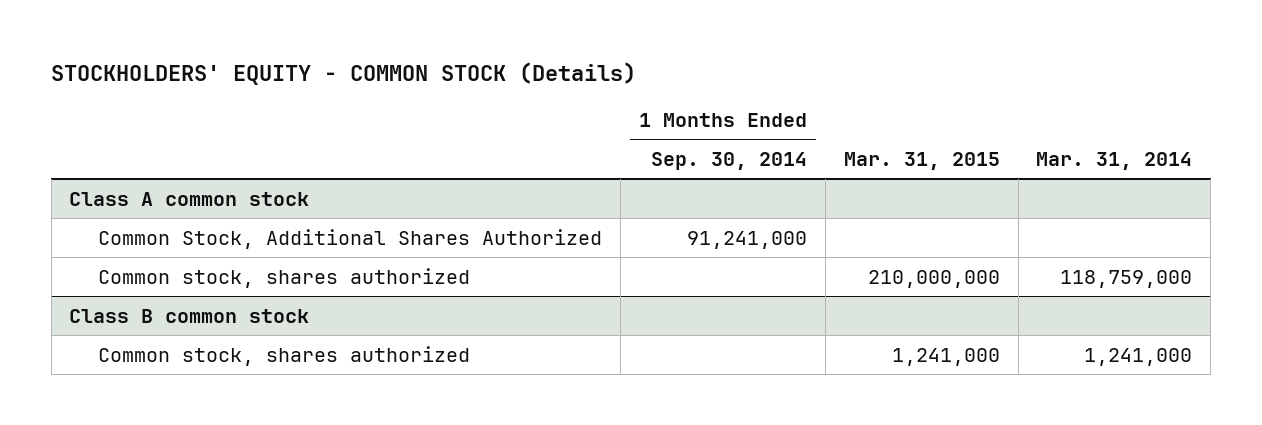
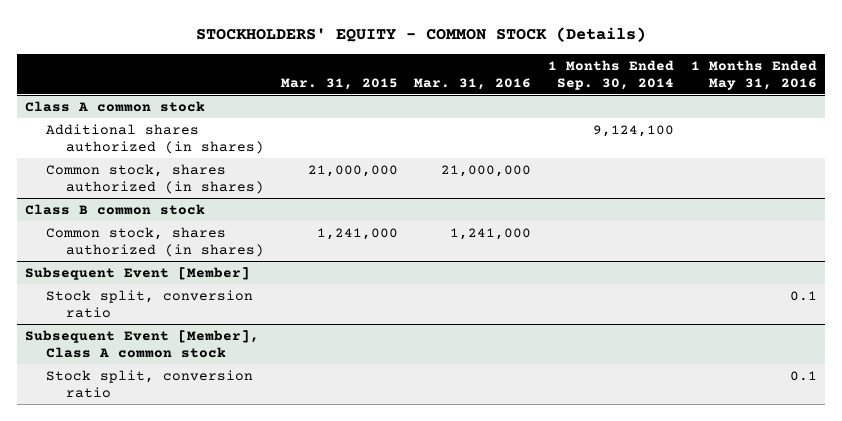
- | 1 Months Ended Sep. 30, 2014 | Mar. 31, 2015 | Mar. 31, 2014
+ | Mar. 31, 2015 | Mar. 31, 2016 | 1 Months Ended Sep. 30, 2014 | 1 Months Ended May 31, 2016
@ Class A common stock
- Common Stock, Additional Shares Authorized | 91,241,000 | |
- Common stock, shares authorized | | 210,000,000 | 118,759,000
+ Additional shares authorized (in shares) | | | 9,124,100 |
+ Common stock, shares authorized (in shares) | 21,000,000 | 21,000,000 | |
@ Class B common stock
- Common stock, shares authorized | | 1,241,000 | 1,241,000
+ Common stock, shares authorized (in shares) | 1,241,000 | 1,241,000 | |
+ Subsequent Event [Member]
+ Stock split, conversion ratio | | | | 0.1
+ Subsequent Event [Member], Class A common stock
+ Stock split, conversion ratio | | | | 0.1

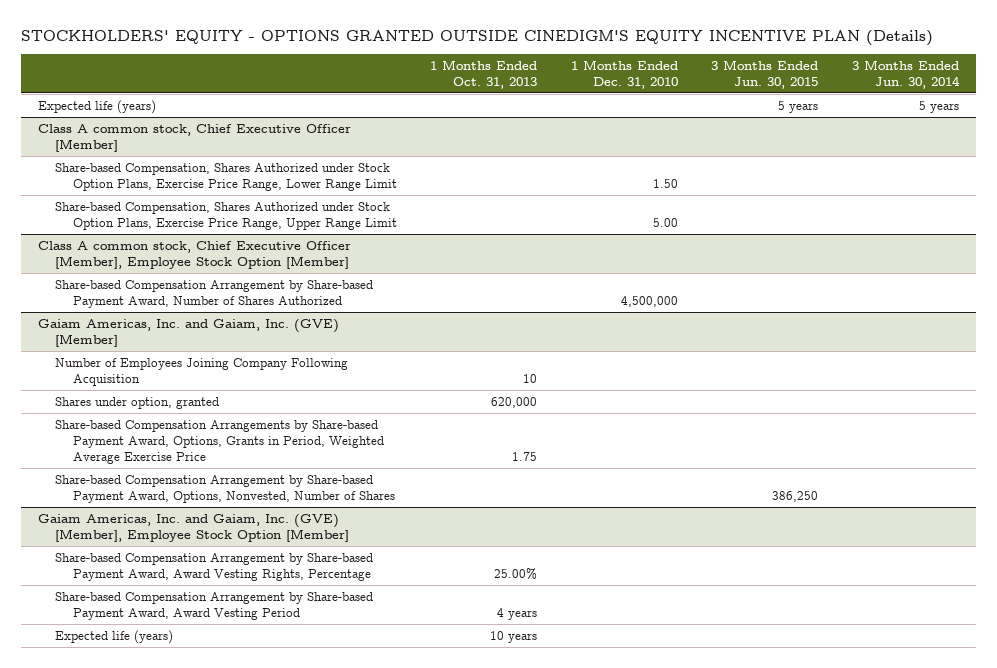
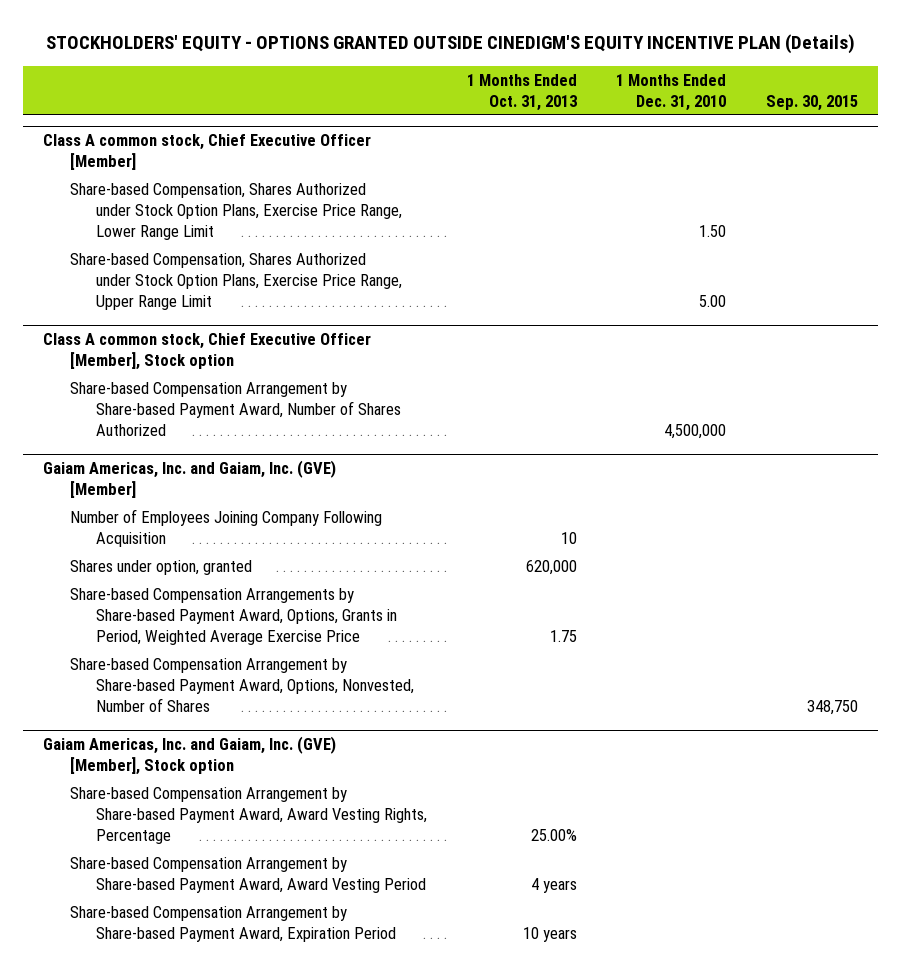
- | 1 Months Ended Oct. 31, 2013 | 1 Months Ended Dec. 31, 2010 | 3 Months Ended Jun. 30, 2015 | 3 Months Ended Jun. 30, 2014
+ | 1 Months Ended Oct. 31, 2013 | 1 Months Ended Dec. 31, 2010 | Sep. 30, 2015
- Expected life (years) | | | 5 years | 5 years
- Class A common stock, Chief Executive Officer [Member], Employee Stock Option [Member]
+ Class A common stock, Chief Executive Officer [Member], Stock option
- Gaiam Americas, Inc. and Gaiam, Inc. (GVE) [Member], Employee Stock Option [Member]
+ Gaiam Americas, Inc. and Gaiam, Inc. (GVE) [Member], Stock option
- Expected life (years) | 10 years | | |
+ Share-based Compensation Arrangement by Share-based Payment Award, Expiration Period | 10 years | |

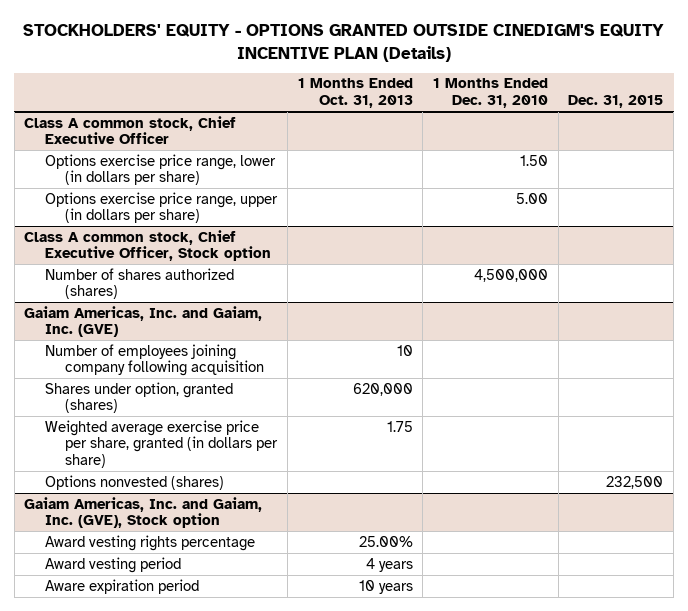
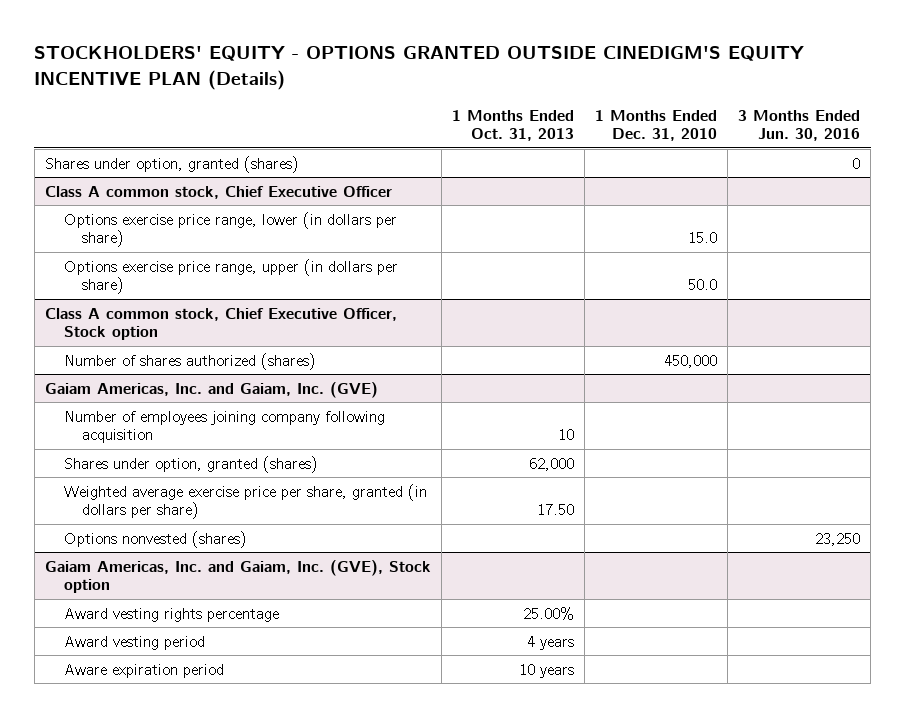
- | 1 Months Ended Oct. 31, 2013 | 1 Months Ended Dec. 31, 2010 | Dec. 31, 2015
+ | 1 Months Ended Oct. 31, 2013 | 1 Months Ended Dec. 31, 2010 | 3 Months Ended Jun. 30, 2016
+ Shares under option, granted (shares) | | | 0
@ Class A common stock, Chief Executive Officer
- Options exercise price range, lower (in dollars per share) | | 1.50 |
- Options exercise price range, upper (in dollars per share) | | 5.00 |
+ Options exercise price range, lower (in dollars per share) | | 15.0 |
+ Options exercise price range, upper (in dollars per share) | | 50.0 |
@ Class A common stock, Chief Executive Officer, Stock option
- Number of shares authorized (shares) | | 4,500,000 |
+ Number of shares authorized (shares) | | 450,000 |
@ Gaiam Americas, Inc. and Gaiam, Inc. (GVE)
- Shares under option, granted (shares) | 620,000 | |
- Weighted average exercise price per share, granted (in dollars per share) | 1.75 | |
+ Shares under option, granted (shares) | 62,000 | |
+ Weighted average exercise price per share, granted (in dollars per share) | 17.50 | |

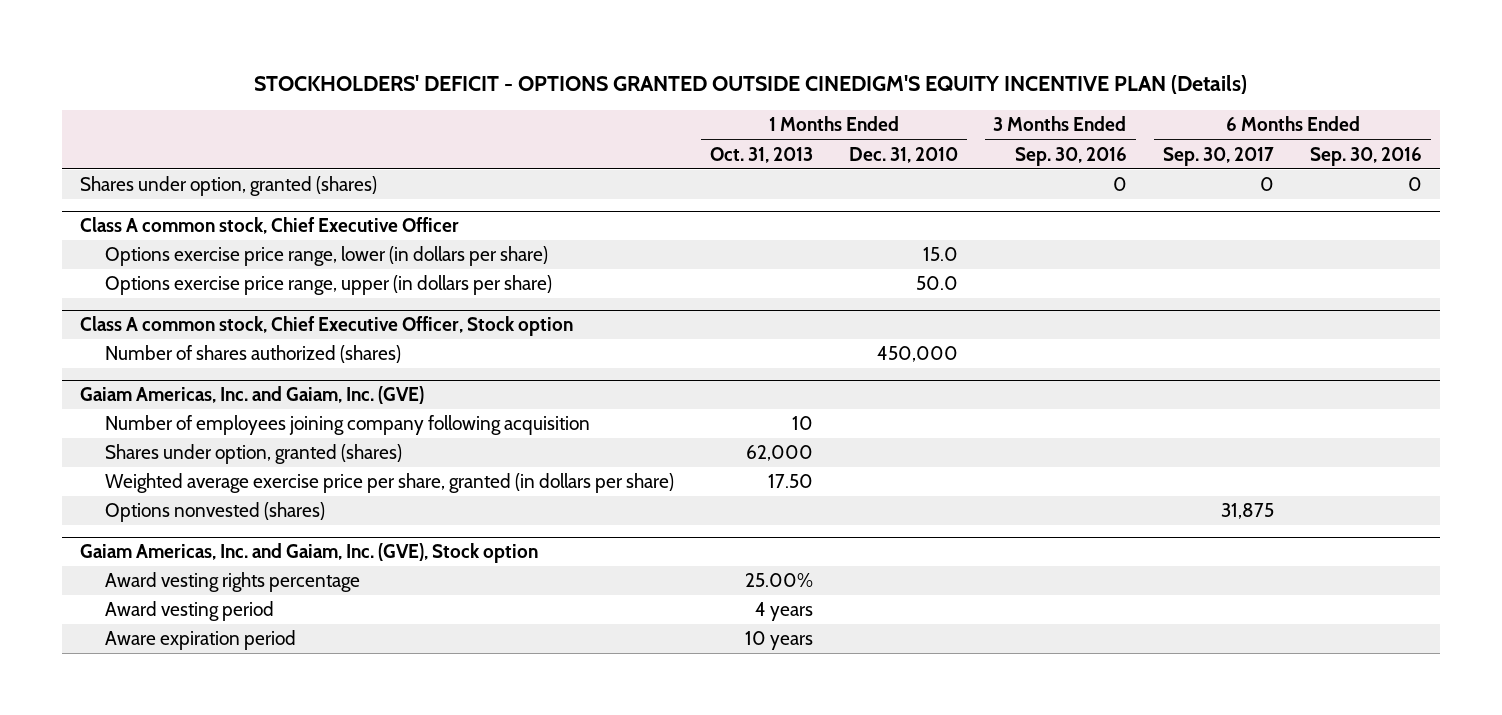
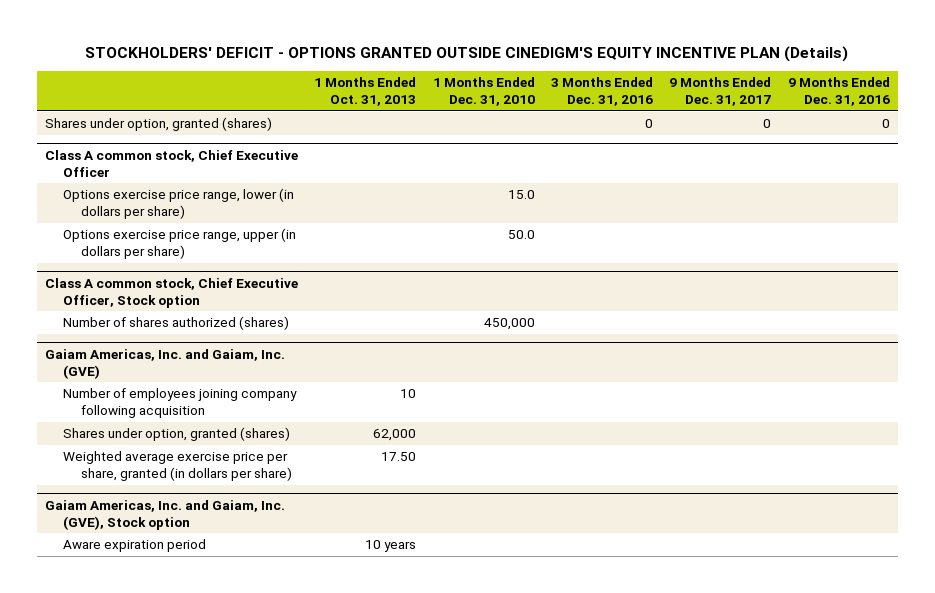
- | 1 Months Ended Oct. 31, 2013 | 1 Months Ended Dec. 31, 2010 | 3 Months Ended Sep. 30, 2016 | 6 Months Ended Sep. 30, 2017 | 6 Months Ended Sep. 30, 2016
+ | 1 Months Ended Oct. 31, 2013 | 1 Months Ended Dec. 31, 2010 | 3 Months Ended Dec. 31, 2016 | 9 Months Ended Dec. 31, 2017 | 9 Months Ended Dec. 31, 2016
@ Gaiam Americas, Inc. and Gaiam, Inc. (GVE)
- Options nonvested (shares) | | | | 31,875 |
@ Gaiam Americas, Inc. and Gaiam, Inc. (GVE), Stock option
- Award vesting rights percentage | 25.00% | | | |
- Award vesting period | 4 years | | | |

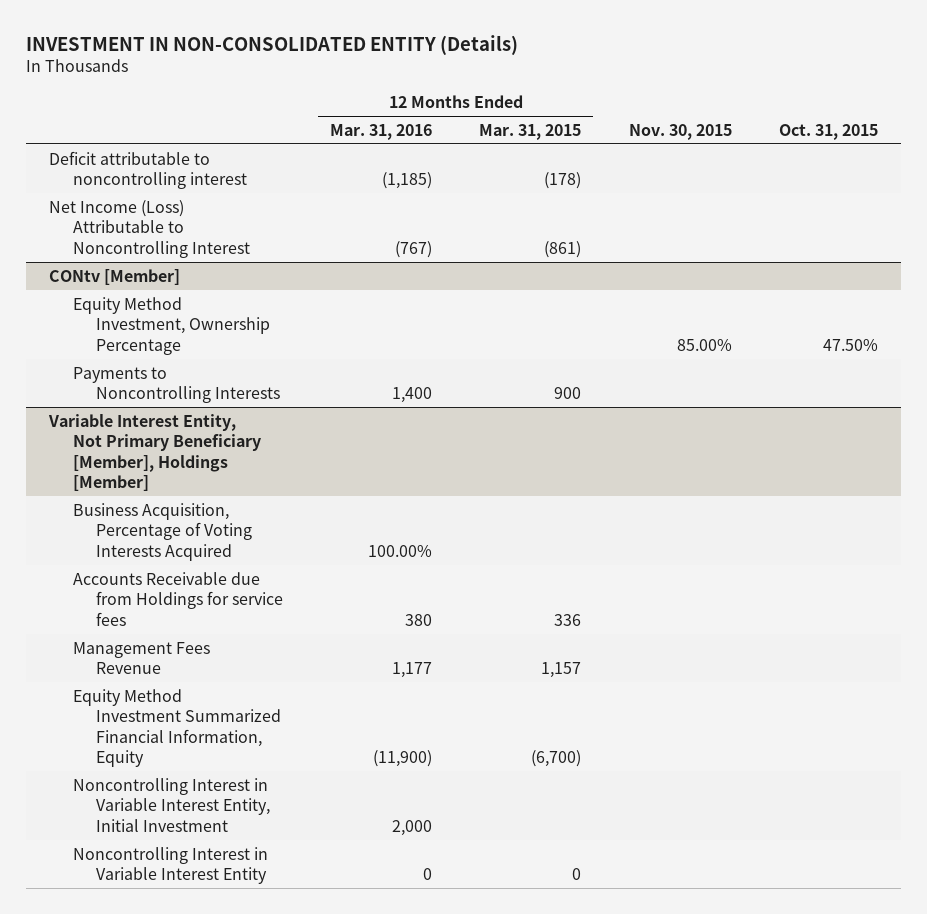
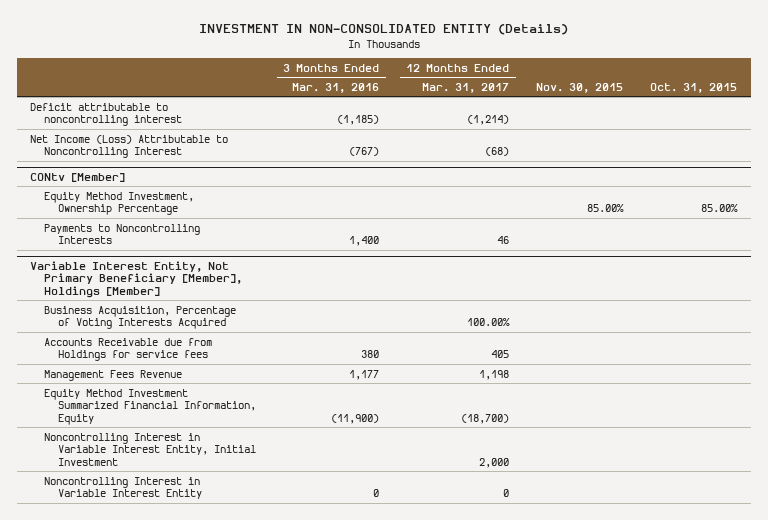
- | 12 Months Ended Mar. 31, 2016 | 12 Months Ended Mar. 31, 2015 | Nov. 30, 2015 | Oct. 31, 2015
+ | 3 Months Ended Mar. 31, 2016 | 12 Months Ended Mar. 31, 2017 | Nov. 30, 2015 | Oct. 31, 2015
@ CONtv [Member]
- Equity Method Investment, Ownership Percentage | | | 85.00% | 47.50%
+ Equity Method Investment, Ownership Percentage | | | 85.00% | 85.00%

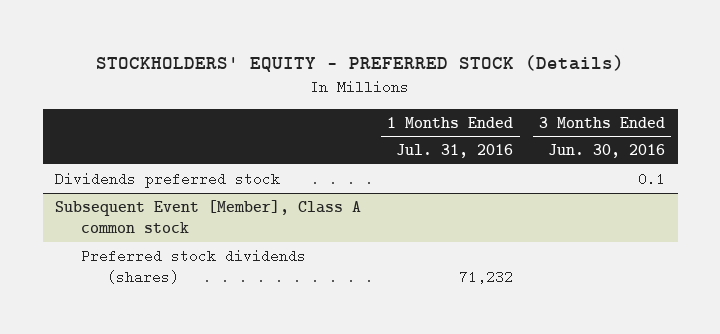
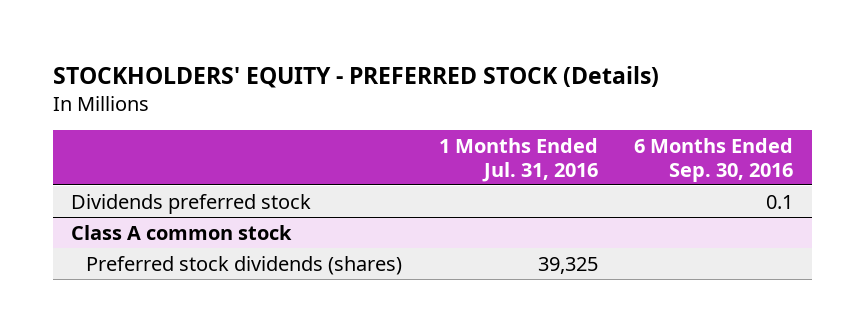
- | 1 Months Ended Jul. 31, 2016 | 3 Months Ended Jun. 30, 2016
+ | 1 Months Ended Jul. 31, 2016 | 6 Months Ended Sep. 30, 2016
- Subsequent Event [Member], Class A common stock
- Preferred stock dividends (shares) | 71,232 |
+ Class A common stock
+ Preferred stock dividends (shares) | 39,325 |

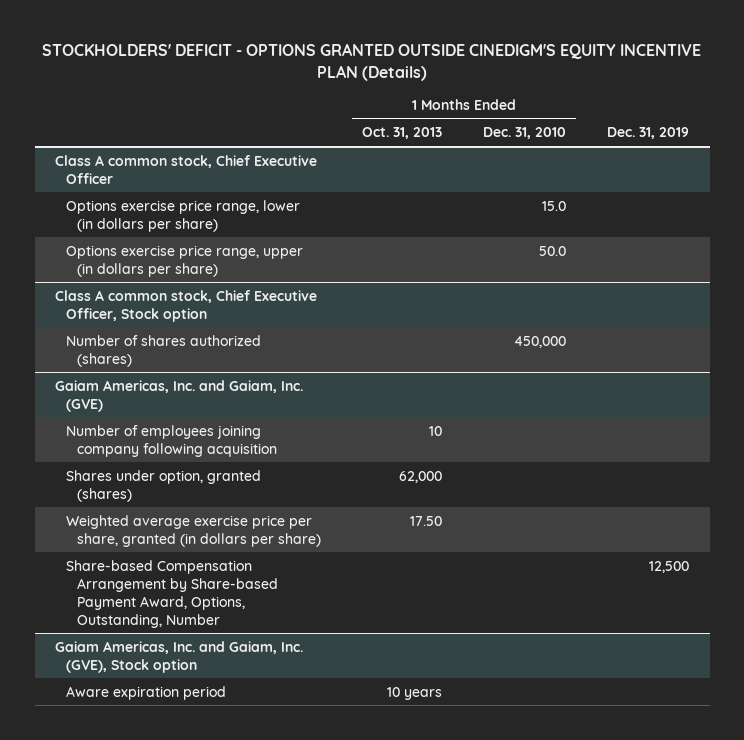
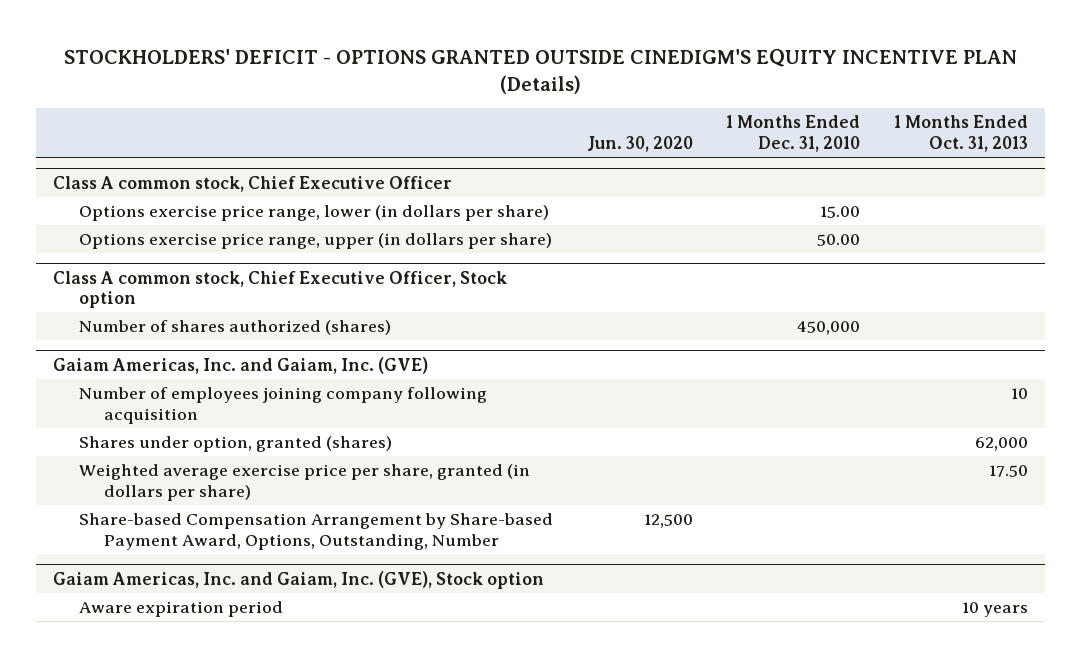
- | 1 Months Ended Oct. 31, 2013 | 1 Months Ended Dec. 31, 2010 | Dec. 31, 2019
+ | Jun. 30, 2020 | 1 Months Ended Dec. 31, 2010 | 1 Months Ended Oct. 31, 2013
@ Class A common stock, Chief Executive Officer
- Options exercise price range, lower (in dollars per share) | | 15.0 |
- Options exercise price range, upper (in dollars per share) | | 50.0 |
+ Options exercise price range, lower (in dollars per share) | | 15.00 |
+ Options exercise price range, upper (in dollars per share) | | 50.00 |

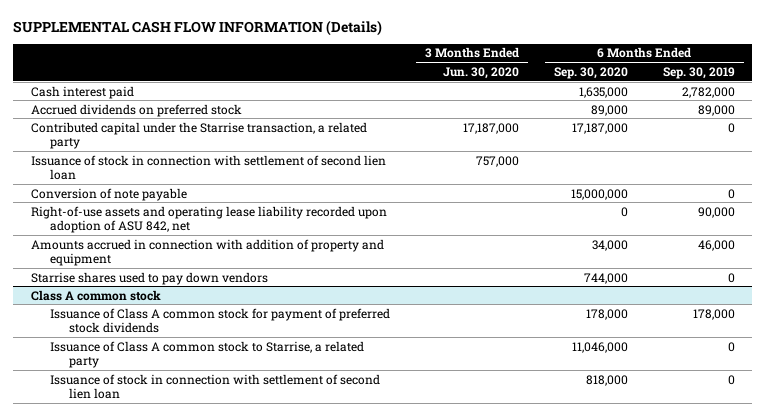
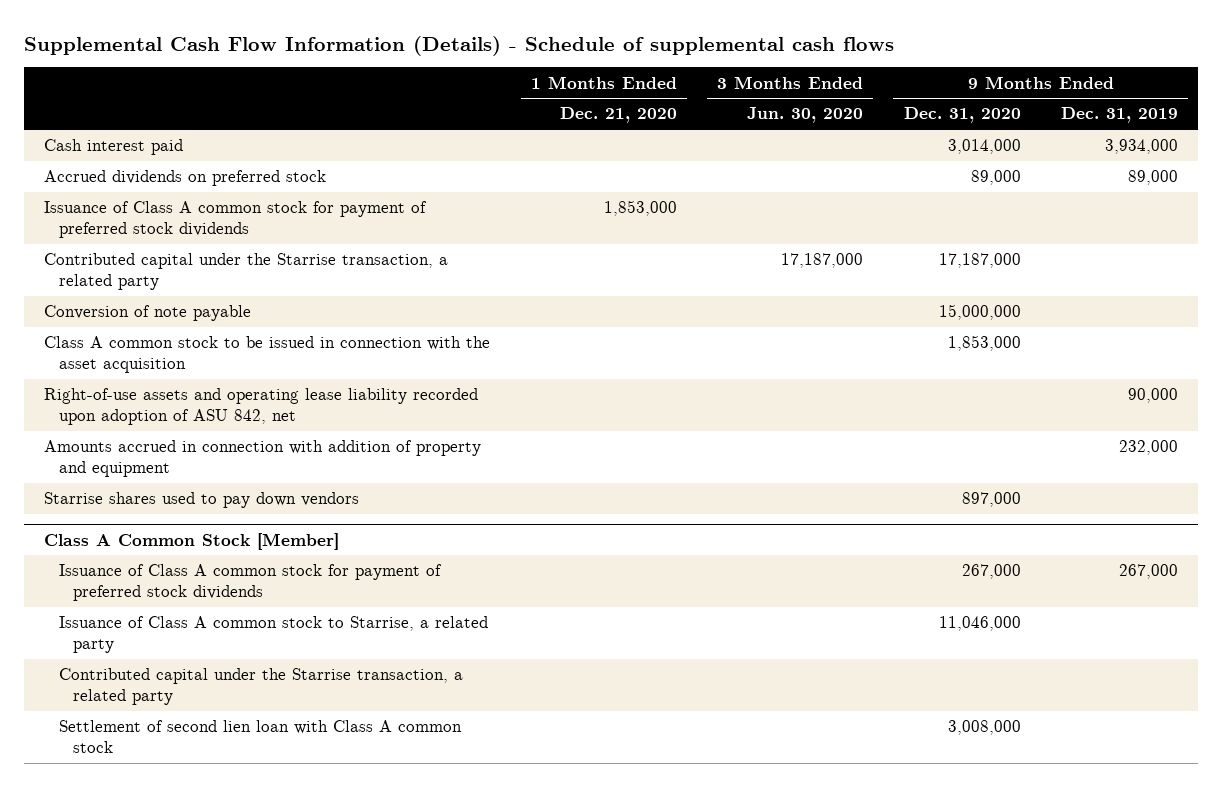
- SUPPLEMENTAL CASH FLOW INFORMATION (Details)
+ Supplemental Cash Flow Information (Details) - Schedule of supplemental cash flows
- | 3 Months Ended Jun. 30, 2020 | 6 Months Ended Sep. 30, 2020 | 6 Months Ended Sep. 30, 2019
+ | 1 Months Ended Dec. 21, 2020 | 3 Months Ended Jun. 30, 2020 | 9 Months Ended Dec. 31, 2020 | 9 Months Ended Dec. 31, 2019
+ Issuance of Class A common stock for payment of preferred stock dividends | 1,853,000 | | |
- Issuance of stock in connection with settlement of second lien loan | 757,000 | |
+ Class A common stock to be issued in connection with the asset acquisition | | | 1,853,000 |
- Class A common stock
+ Class A Common Stock [Member]
- Issuance of stock in connection with settlement of second lien loan | | 818,000 | 0
+ Contributed capital under the Starrise transaction, a related party
+ Settlement of second lien loan with Class A common stock | | | 3,008,000 |

